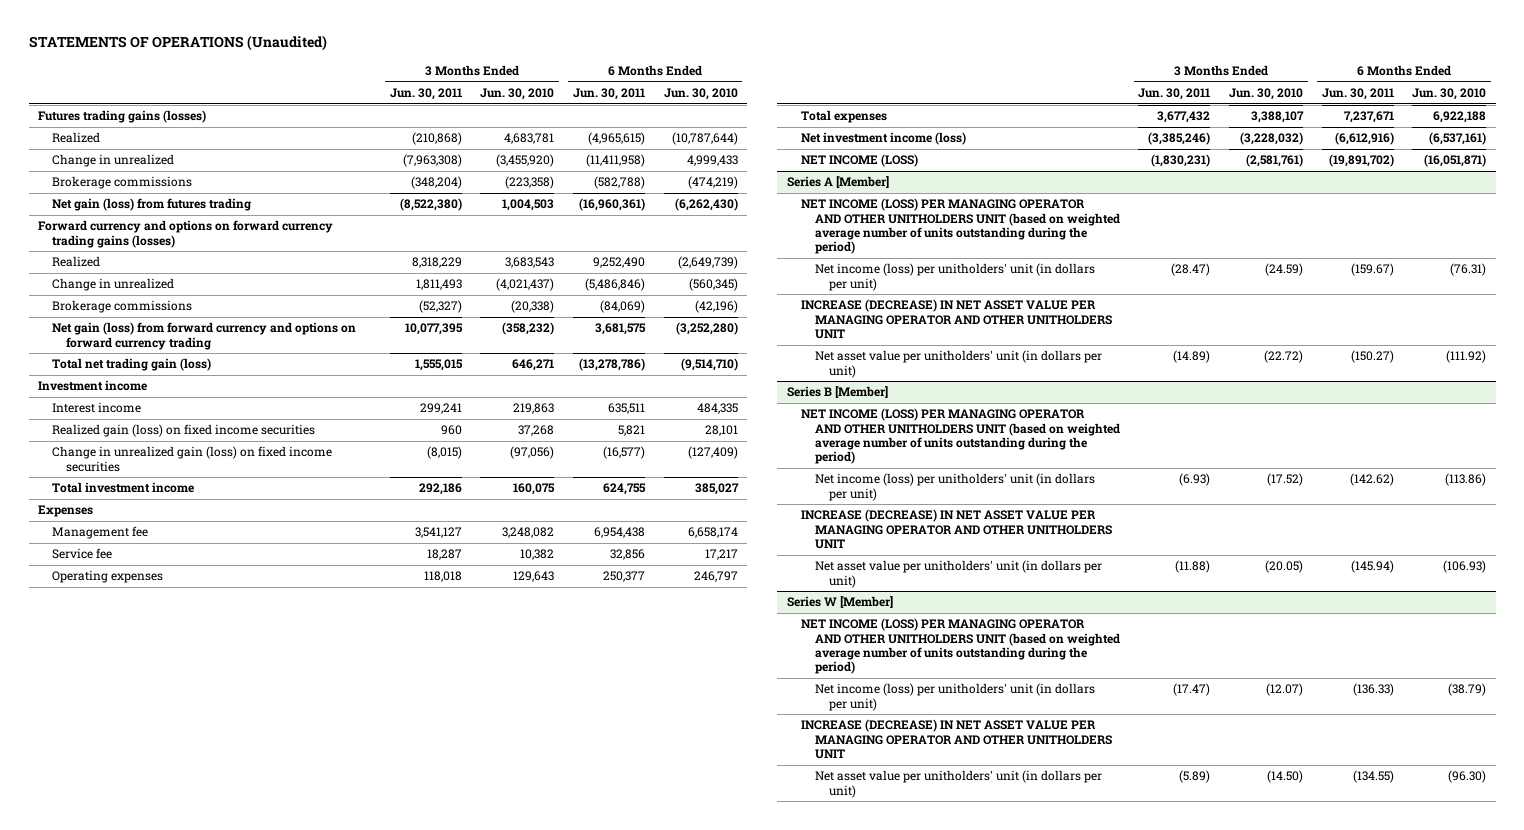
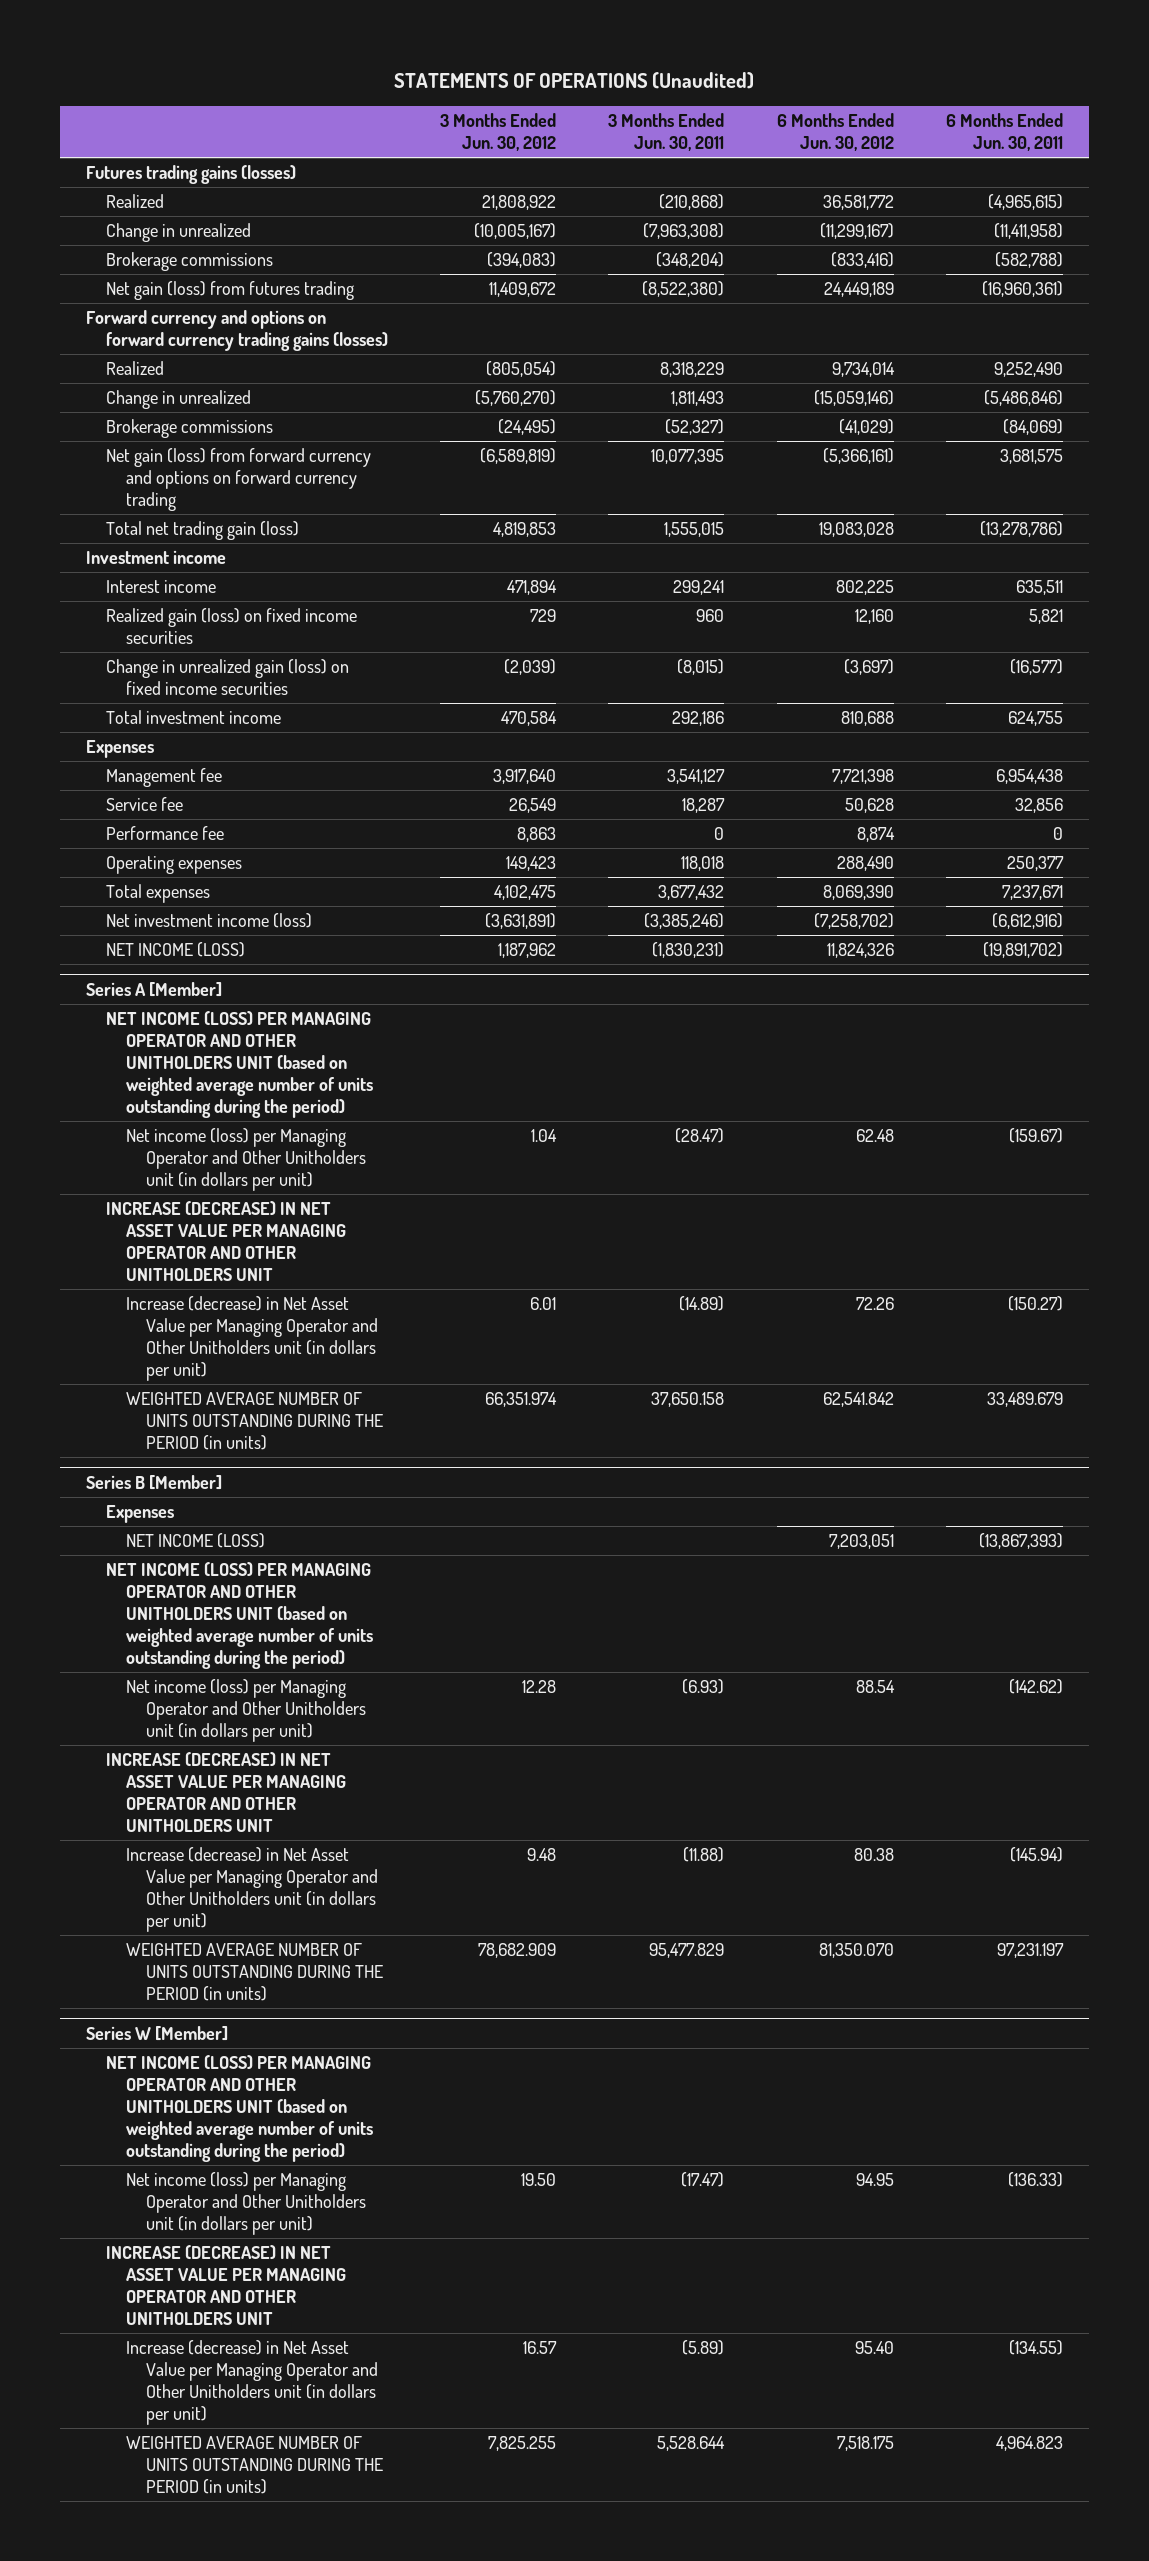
- | 3 Months Ended Jun. 30, 2011 | 3 Months Ended Jun. 30, 2010 | 6 Months Ended Jun. 30, 2011 | 6 Months Ended Jun. 30, 2010
+ | 3 Months Ended Jun. 30, 2012 | 3 Months Ended Jun. 30, 2011 | 6 Months Ended Jun. 30, 2012 | 6 Months Ended Jun. 30, 2011
+ Performance fee | 8,863 | 0 | 8,874 | 0
@ Series A [Member]
- Net income (loss) per unitholders' unit (in dollars per unit) | (28.47) | (24.59) | (159.67) | (76.31)
+ Net income (loss) per Managing Operator and Other Unitholders unit (in dollars per unit) | 1.04 | (28.47) | 62.48 | (159.67)
- Net asset value per unitholders' unit (in dollars per unit) | (14.89) | (22.72) | (150.27) | (111.92)
+ Increase (decrease) in Net Asset Value per Managing Operator and Other Unitholders unit (in dollars per unit) | 6.01 | (14.89) | 72.26 | (150.27)
+ WEIGHTED AVERAGE NUMBER OF UNITS OUTSTANDING DURING THE PERIOD (in units) | 66,351.974 | 37,650.158 | 62,541.842 | 33,489.679
@ Series B [Member]
+ Expenses
+ NET INCOME (LOSS) | | | 7,203,051 | (13,867,393)
- Net income (loss) per unitholders' unit (in dollars per unit) | (6.93) | (17.52) | (142.62) | (113.86)
+ Net income (loss) per Managing Operator and Other Unitholders unit (in dollars per unit) | 12.28 | (6.93) | 88.54 | (142.62)
- Net asset value per unitholders' unit (in dollars per unit) | (11.88) | (20.05) | (145.94) | (106.93)
+ Increase (decrease) in Net Asset Value per Managing Operator and Other Unitholders unit (in dollars per unit) | 9.48 | (11.88) | 80.38 | (145.94)
+ WEIGHTED AVERAGE NUMBER OF UNITS OUTSTANDING DURING THE PERIOD (in units) | 78,682.909 | 95,477.829 | 81,350.070 | 97,231.197
@ Series W [Member]
- Net income (loss) per unitholders' unit (in dollars per unit) | (17.47) | (12.07) | (136.33) | (38.79)
+ Net income (loss) per Managing Operator and Other Unitholders unit (in dollars per unit) | 19.50 | (17.47) | 94.95 | (136.33)
- Net asset value per unitholders' unit (in dollars per unit) | (5.89) | (14.50) | (134.55) | (96.30)
+ Increase (decrease) in Net Asset Value per Managing Operator and Other Unitholders unit (in dollars per unit) | 16.57 | (5.89) | 95.40 | (134.55)
+ WEIGHTED AVERAGE NUMBER OF UNITS OUTSTANDING DURING THE PERIOD (in units) | 7,825.255 | 5,528.644 | 7,518.175 | 4,964.823

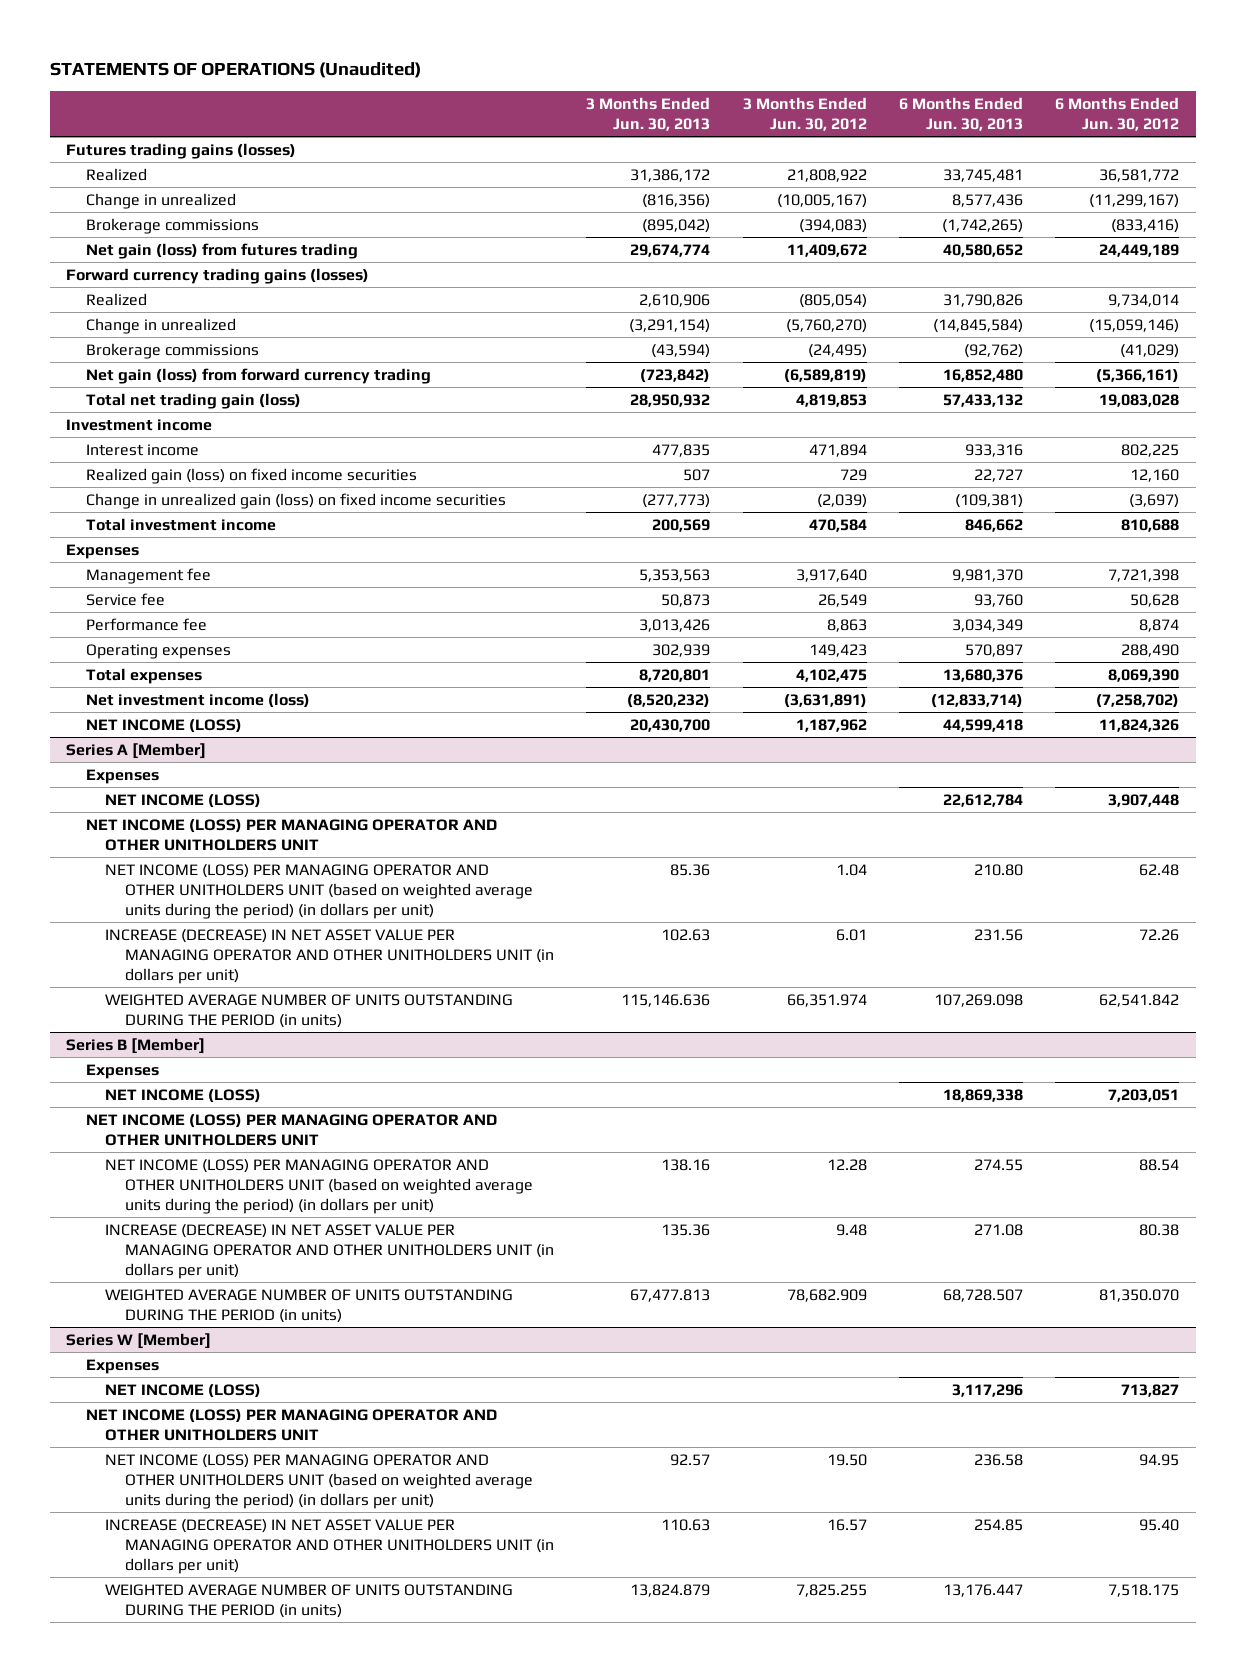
- | 3 Months Ended Jun. 30, 2012 | 3 Months Ended Jun. 30, 2011 | 6 Months Ended Jun. 30, 2012 | 6 Months Ended Jun. 30, 2011
+ | 3 Months Ended Jun. 30, 2013 | 3 Months Ended Jun. 30, 2012 | 6 Months Ended Jun. 30, 2013 | 6 Months Ended Jun. 30, 2012
- Forward currency and options on forward currency trading gains (losses)
+ Forward currency trading gains (losses)
- Net gain (loss) from forward currency and options on forward currency trading | (6,589,819) | 10,077,395 | (5,366,161) | 3,681,575
+ Net gain (loss) from forward currency trading | (723,842) | (6,589,819) | 16,852,480 | (5,366,161)
@ Series A [Member]
- NET INCOME (LOSS) PER MANAGING OPERATOR AND OTHER UNITHOLDERS UNIT (based on weighted average number of units outstanding during the period)
- Net income (loss) per Managing Operator and Other Unitholders unit (in dollars per unit) | 1.04 | (28.47) | 62.48 | (159.67)
- INCREASE (DECREASE) IN NET ASSET VALUE PER MANAGING OPERATOR AND OTHER UNITHOLDERS UNIT
- Increase (decrease) in Net Asset Value per Managing Operator and Other Unitholders unit (in dollars per unit) | 6.01 | (14.89) | 72.26 | (150.27)
+ Expenses
+ NET INCOME (LOSS) | | | 22,612,784 | 3,907,448
+ NET INCOME (LOSS) PER MANAGING OPERATOR AND OTHER UNITHOLDERS UNIT
+ NET INCOME (LOSS) PER MANAGING OPERATOR AND OTHER UNITHOLDERS UNIT (based on weighted average units during the period) (in dollars per unit) | 85.36 | 1.04 | 210.80 | 62.48
+ INCREASE (DECREASE) IN NET ASSET VALUE PER MANAGING OPERATOR AND OTHER UNITHOLDERS UNIT (in dollars per unit) | 102.63 | 6.01 | 231.56 | 72.26
@ Series B [Member]
- NET INCOME (LOSS) PER MANAGING OPERATOR AND OTHER UNITHOLDERS UNIT (based on weighted average number of units outstanding during the period)
- Net income (loss) per Managing Operator and Other Unitholders unit (in dollars per unit) | 12.28 | (6.93) | 88.54 | (142.62)
- INCREASE (DECREASE) IN NET ASSET VALUE PER MANAGING OPERATOR AND OTHER UNITHOLDERS UNIT
- Increase (decrease) in Net Asset Value per Managing Operator and Other Unitholders unit (in dollars per unit) | 9.48 | (11.88) | 80.38 | (145.94)
+ NET INCOME (LOSS) PER MANAGING OPERATOR AND OTHER UNITHOLDERS UNIT
+ NET INCOME (LOSS) PER MANAGING OPERATOR AND OTHER UNITHOLDERS UNIT (based on weighted average units during the period) (in dollars per unit) | 138.16 | 12.28 | 274.55 | 88.54
+ INCREASE (DECREASE) IN NET ASSET VALUE PER MANAGING OPERATOR AND OTHER UNITHOLDERS UNIT (in dollars per unit) | 135.36 | 9.48 | 271.08 | 80.38
@ Series W [Member]
- NET INCOME (LOSS) PER MANAGING OPERATOR AND OTHER UNITHOLDERS UNIT (based on weighted average number of units outstanding during the period)
- Net income (loss) per Managing Operator and Other Unitholders unit (in dollars per unit) | 19.50 | (17.47) | 94.95 | (136.33)
- INCREASE (DECREASE) IN NET ASSET VALUE PER MANAGING OPERATOR AND OTHER UNITHOLDERS UNIT
- Increase (decrease) in Net Asset Value per Managing Operator and Other Unitholders unit (in dollars per unit) | 16.57 | (5.89) | 95.40 | (134.55)
+ Expenses
+ NET INCOME (LOSS) | | | 3,117,296 | 713,827
+ NET INCOME (LOSS) PER MANAGING OPERATOR AND OTHER UNITHOLDERS UNIT
+ NET INCOME (LOSS) PER MANAGING OPERATOR AND OTHER UNITHOLDERS UNIT (based on weighted average units during the period) (in dollars per unit) | 92.57 | 19.50 | 236.58 | 94.95
+ INCREASE (DECREASE) IN NET ASSET VALUE PER MANAGING OPERATOR AND OTHER UNITHOLDERS UNIT (in dollars per unit) | 110.63 | 16.57 | 254.85 | 95.40

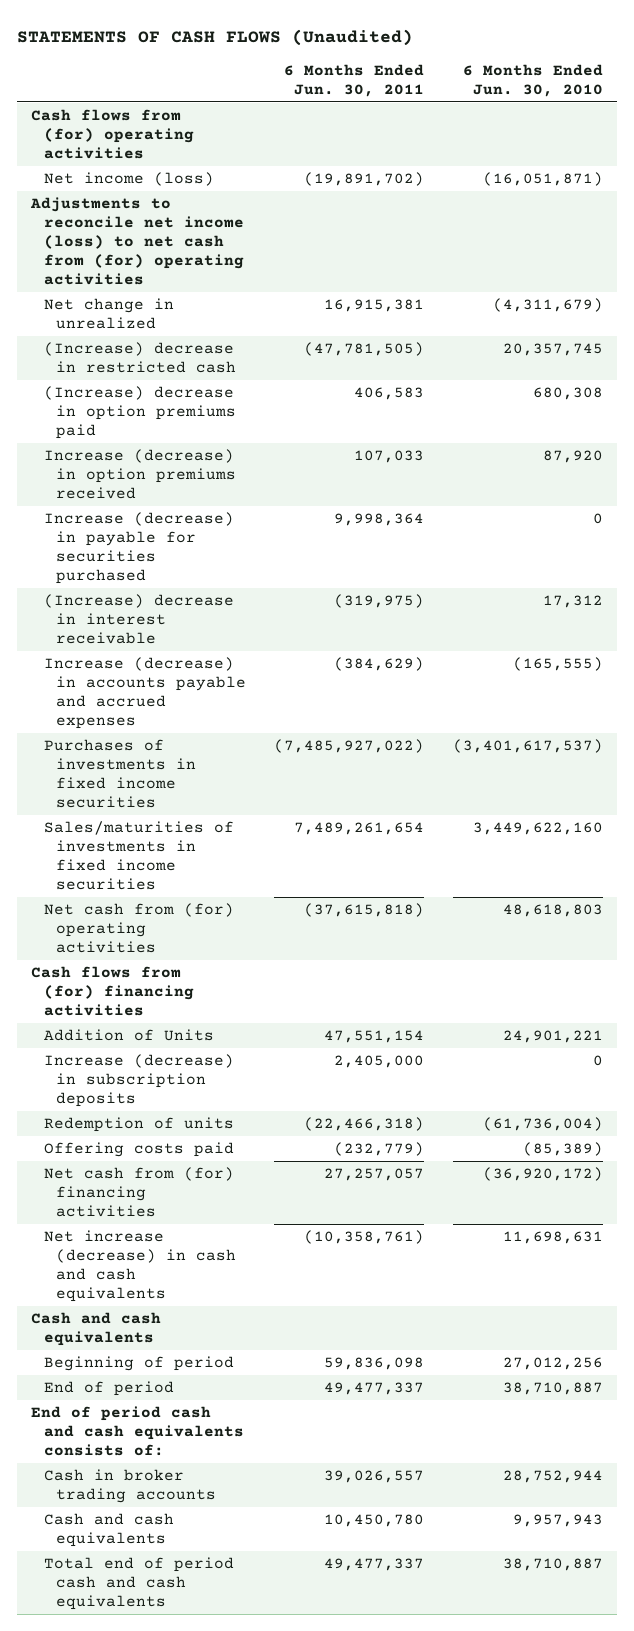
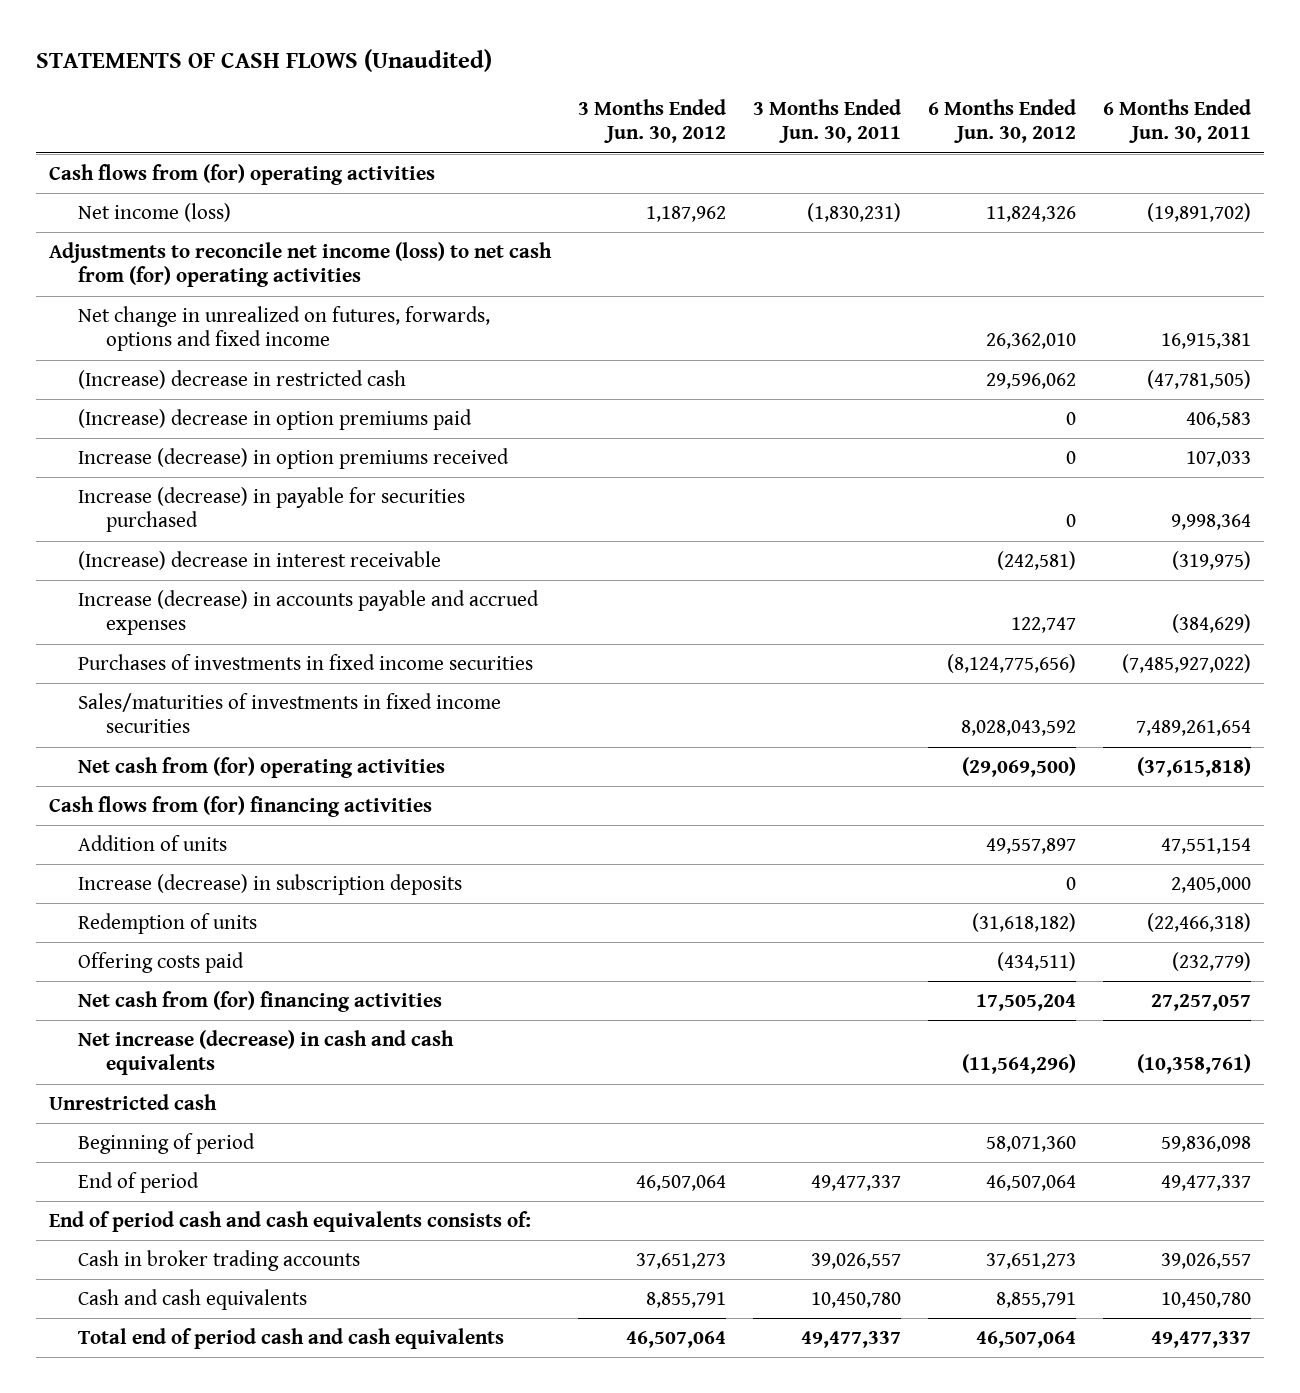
- | 6 Months Ended Jun. 30, 2011 | 6 Months Ended Jun. 30, 2010
+ | 3 Months Ended Jun. 30, 2012 | 3 Months Ended Jun. 30, 2011 | 6 Months Ended Jun. 30, 2012 | 6 Months Ended Jun. 30, 2011
- Net change in unrealized | 16,915,381 | (4,311,679)
+ Net change in unrealized on futures, forwards, options and fixed income | | | 26,362,010 | 16,915,381
- Addition of Units | 47,551,154 | 24,901,221
+ Addition of units | | | 49,557,897 | 47,551,154
- Cash and cash equivalents
+ Unrestricted cash

